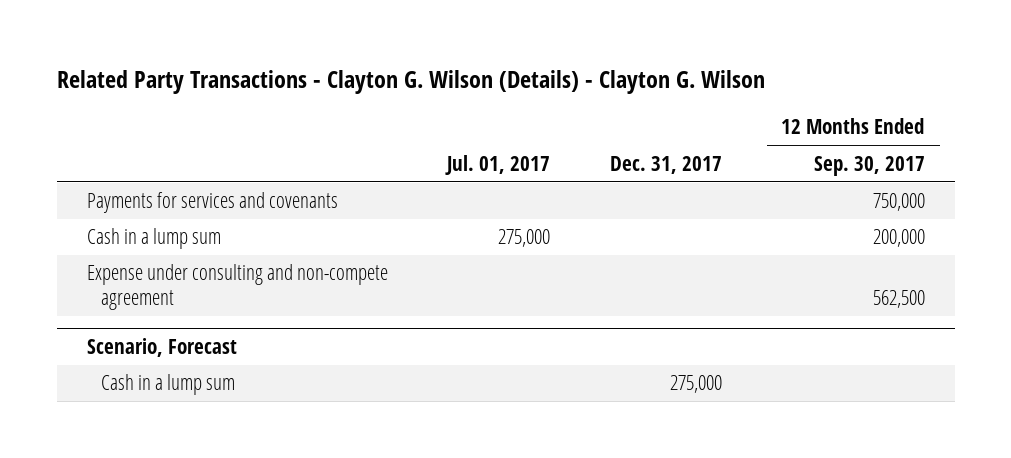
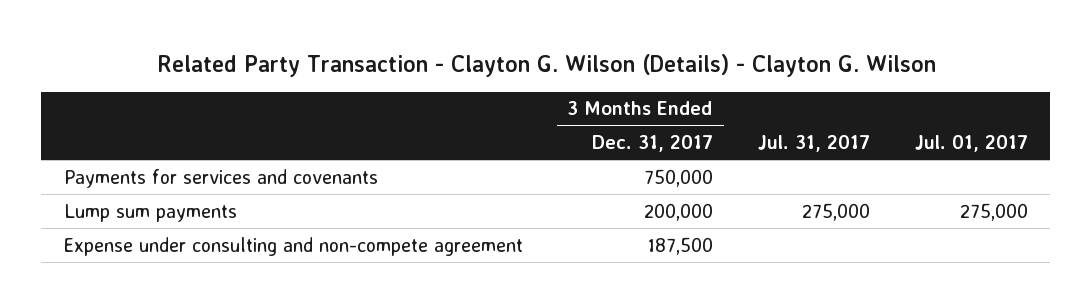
- Related Party Transactions - Clayton G. Wilson (Details) - Clayton G. Wilson
+ Related Party Transaction - Clayton G. Wilson (Details) - Clayton G. Wilson
- | Jul. 01, 2017 | Dec. 31, 2017 | 12 Months Ended Sep. 30, 2017
+ | 3 Months Ended Dec. 31, 2017 | Jul. 31, 2017 | Jul. 01, 2017
- Cash in a lump sum | 275,000 | | 200,000
+ Lump sum payments | 200,000 | 275,000 | 275,000
- Scenario, Forecast
- Cash in a lump sum | | 275,000 |

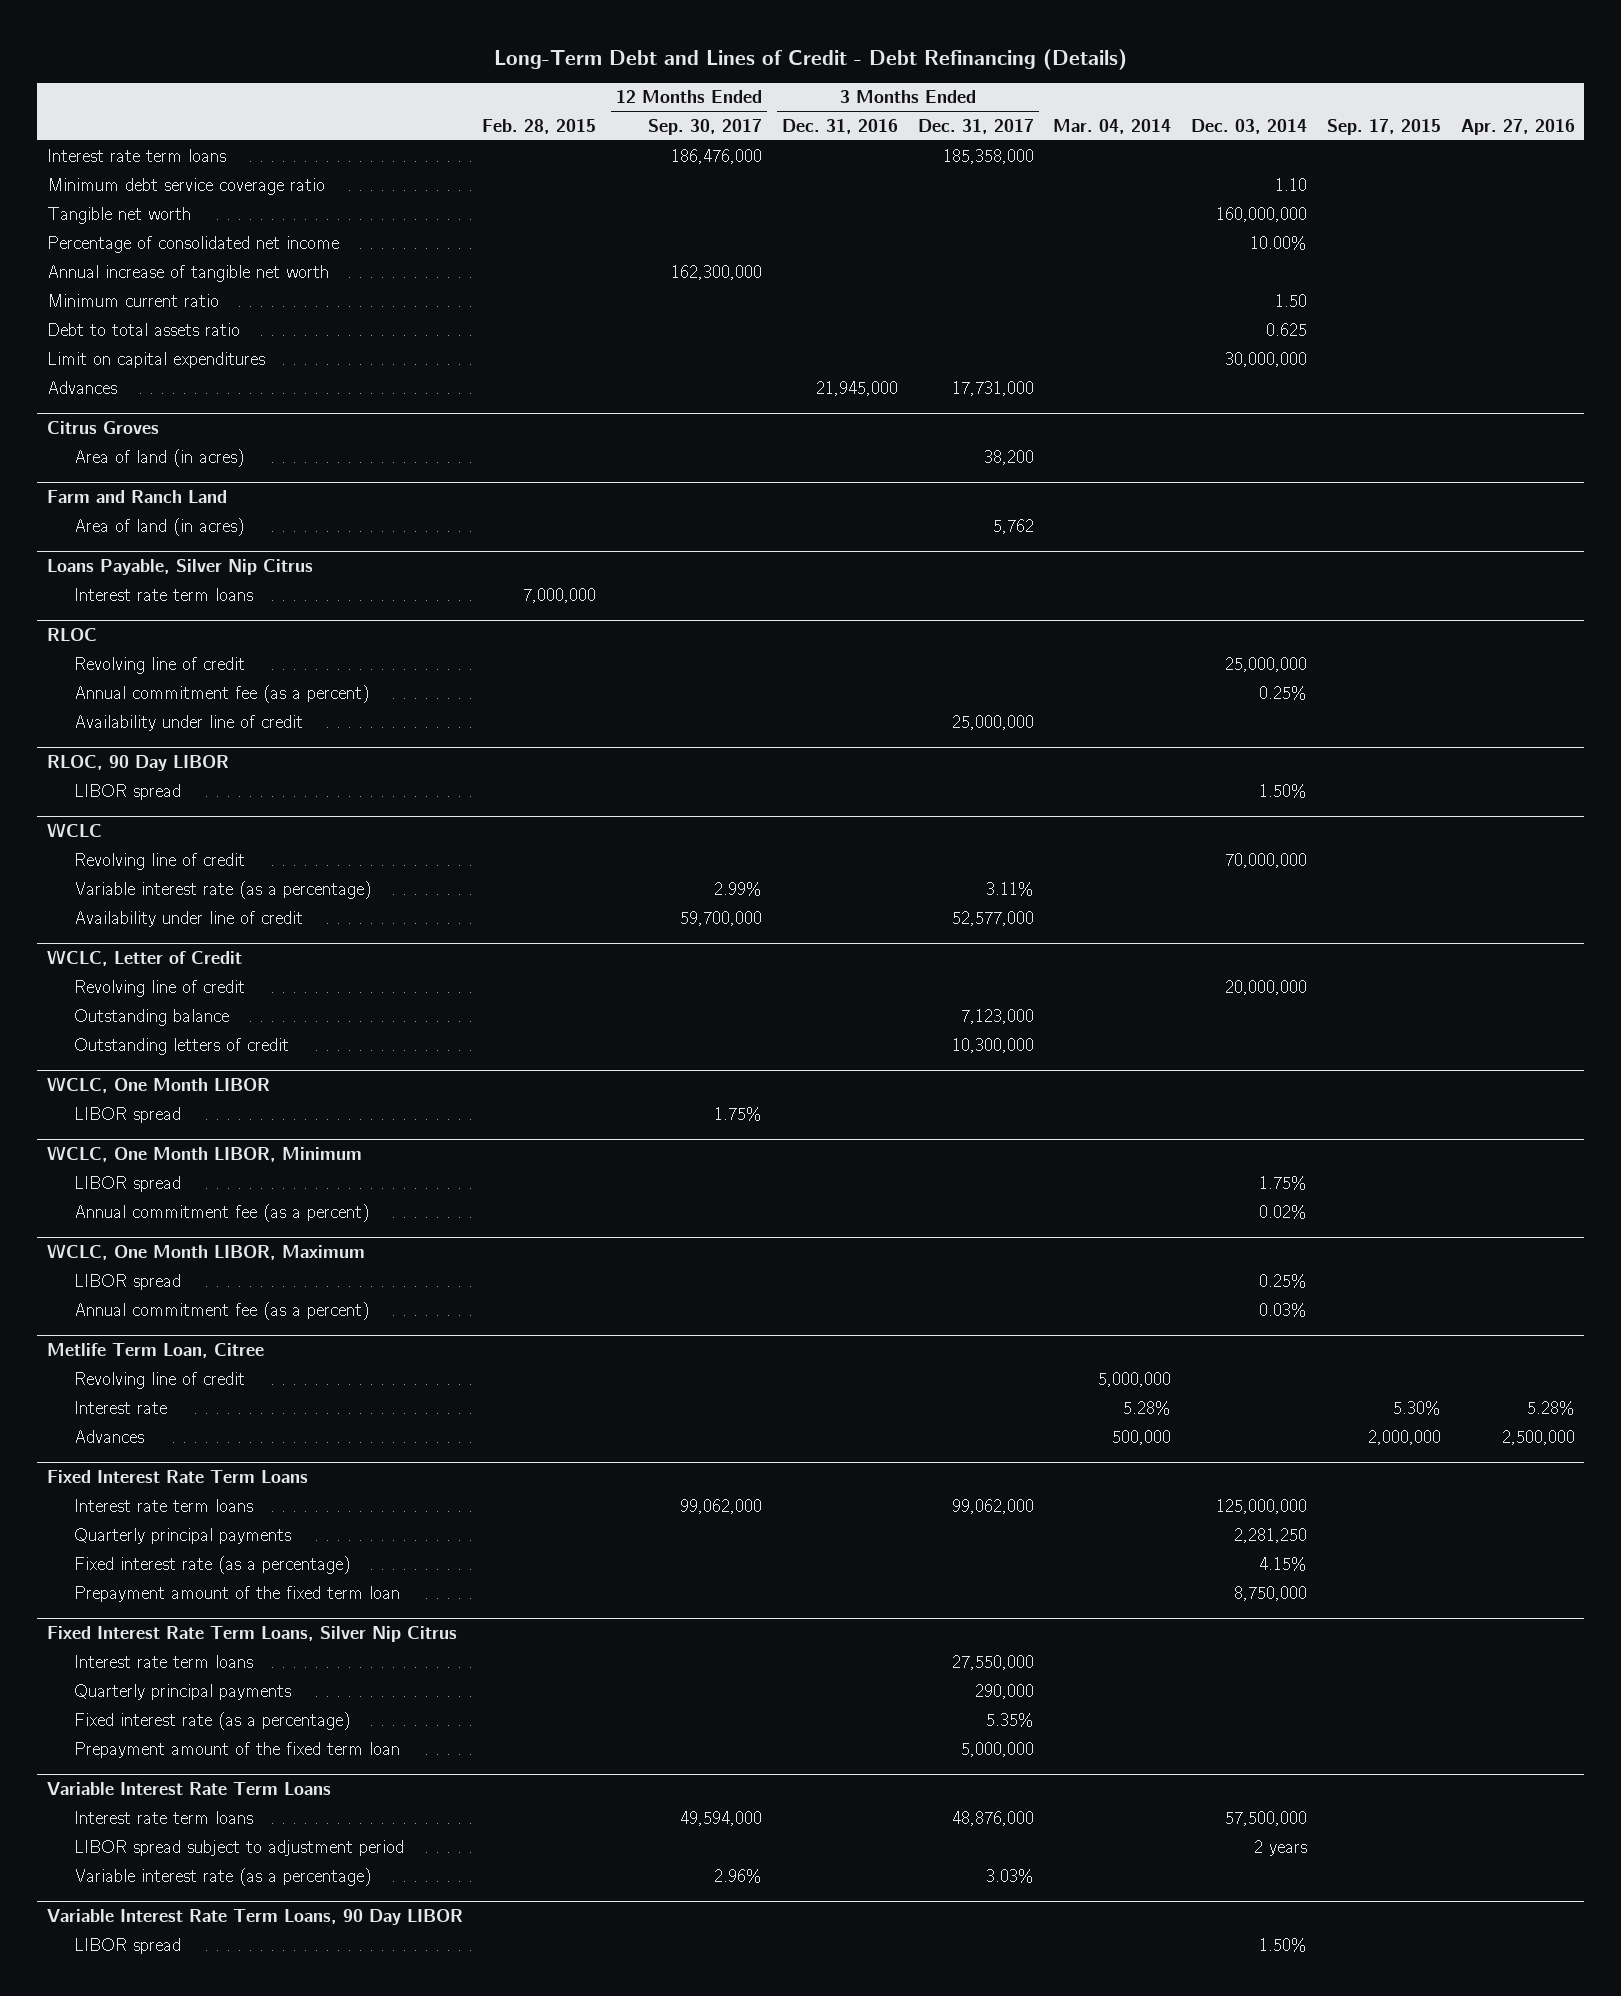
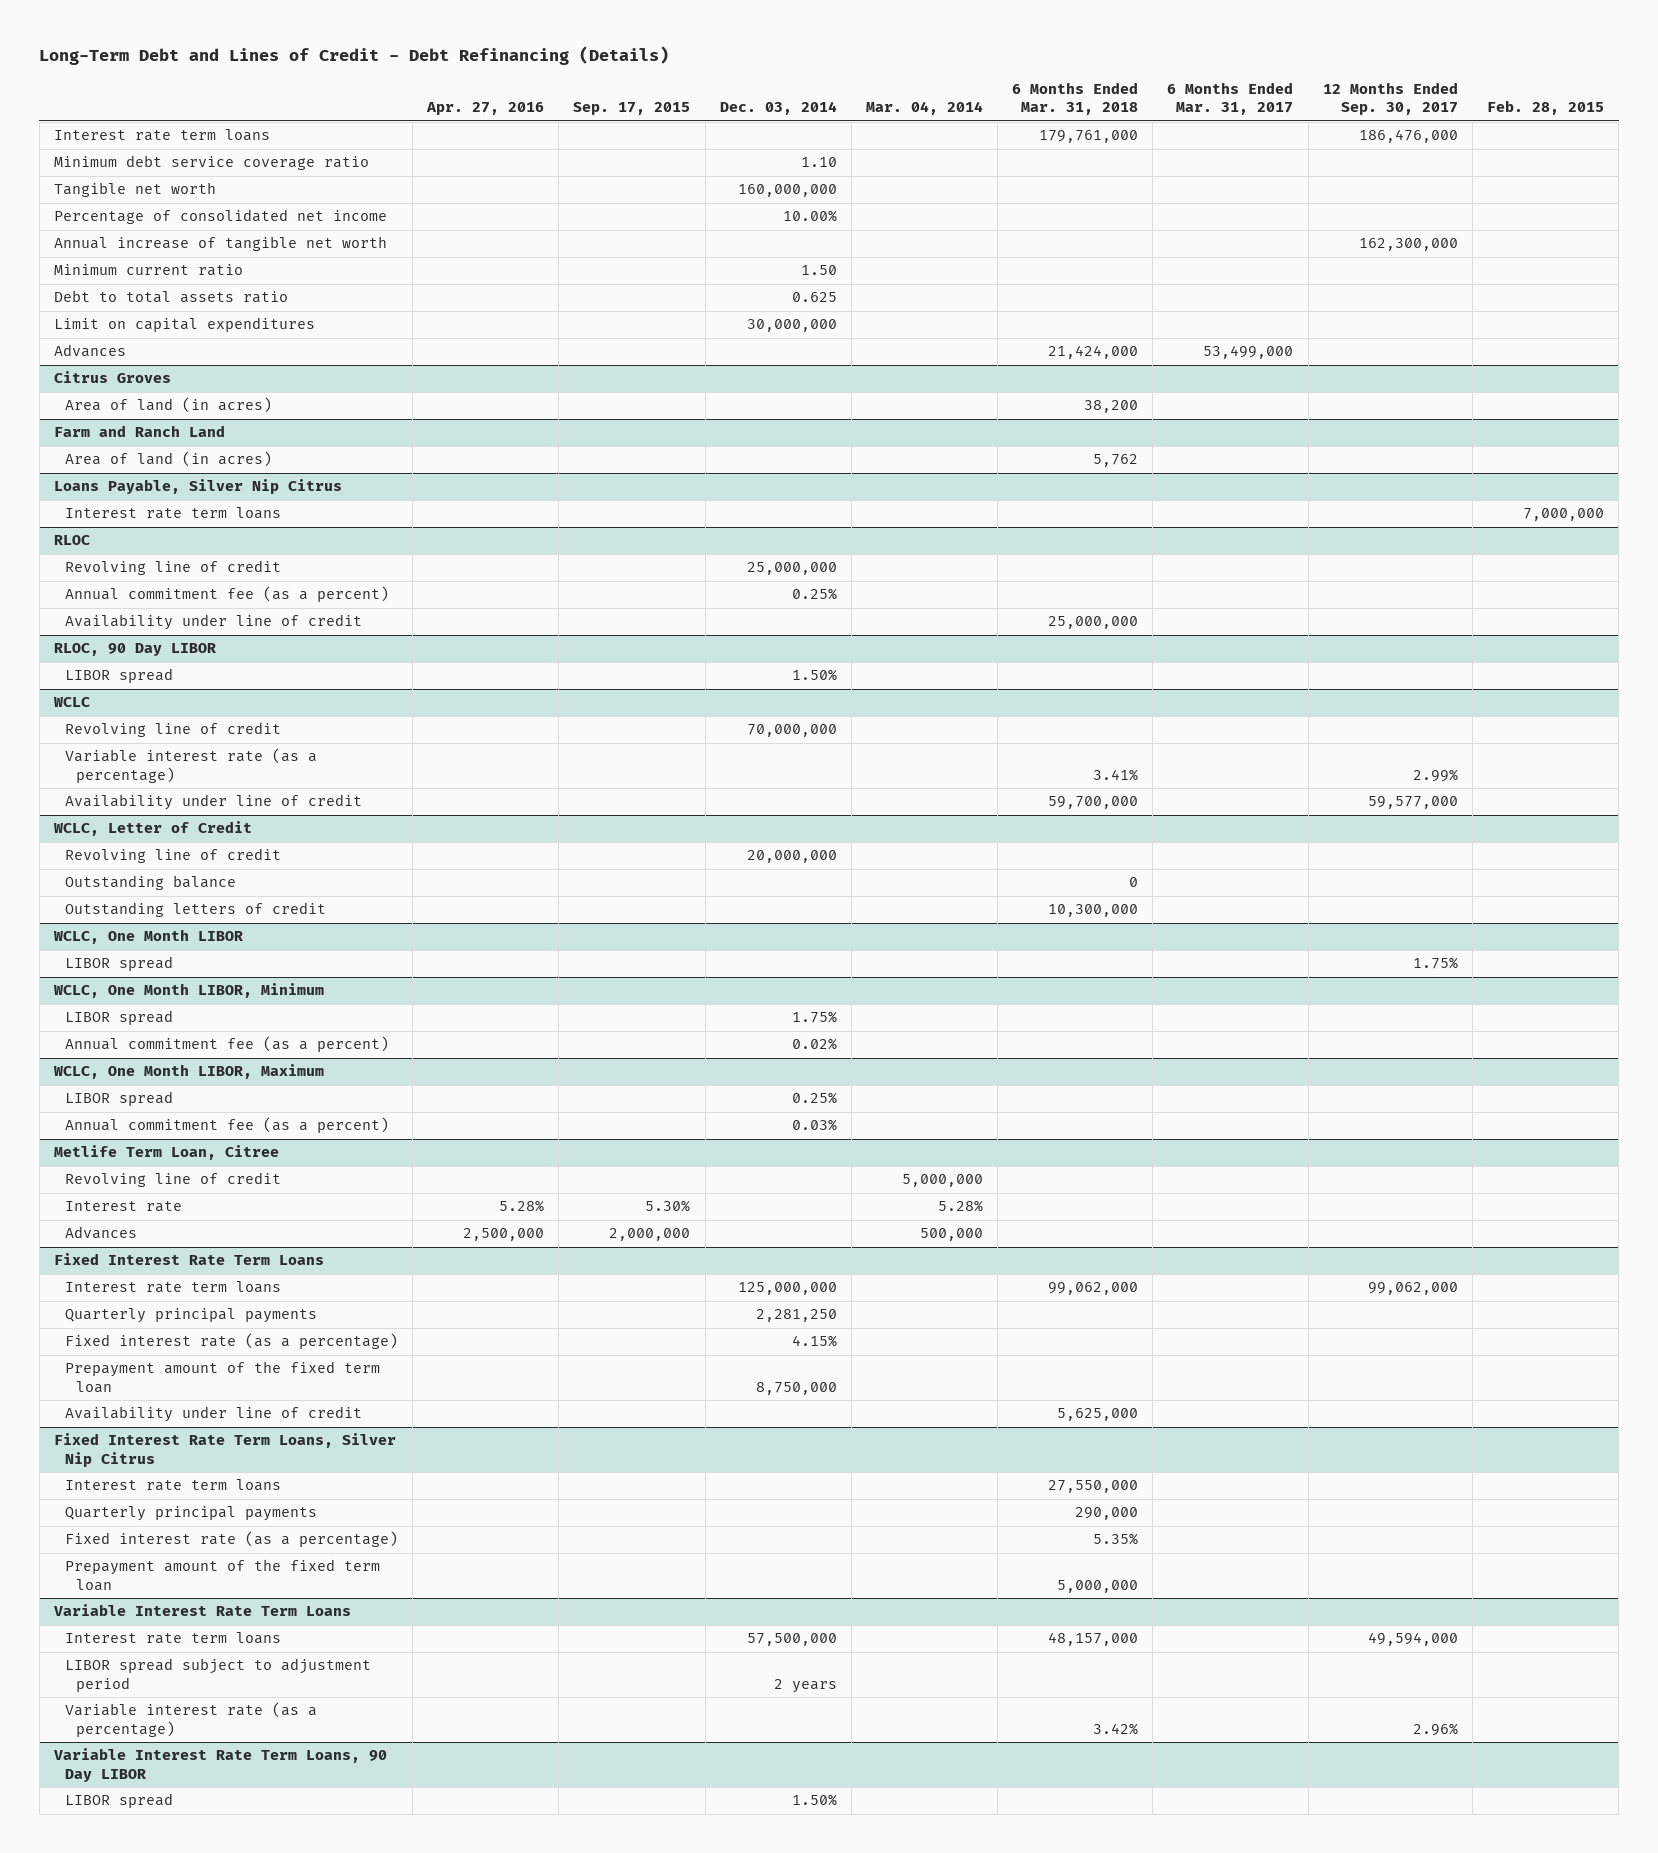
- | Feb. 28, 2015 | 12 Months Ended Sep. 30, 2017 | 3 Months Ended Dec. 31, 2016 | 3 Months Ended Dec. 31, 2017 | Mar. 04, 2014 | Dec. 03, 2014 | Sep. 17, 2015 | Apr. 27, 2016
+ | Apr. 27, 2016 | Sep. 17, 2015 | Dec. 03, 2014 | Mar. 04, 2014 | 6 Months Ended Mar. 31, 2018 | 6 Months Ended Mar. 31, 2017 | 12 Months Ended Sep. 30, 2017 | Feb. 28, 2015
@ WCLC
- Availability under line of credit | | 59,700,000 | | 52,577,000 | | | |
+ Availability under line of credit | | | | | 59,700,000 | | 59,577,000 |
@ Fixed Interest Rate Term Loans
+ Availability under line of credit | | | | | 5,625,000 | | |

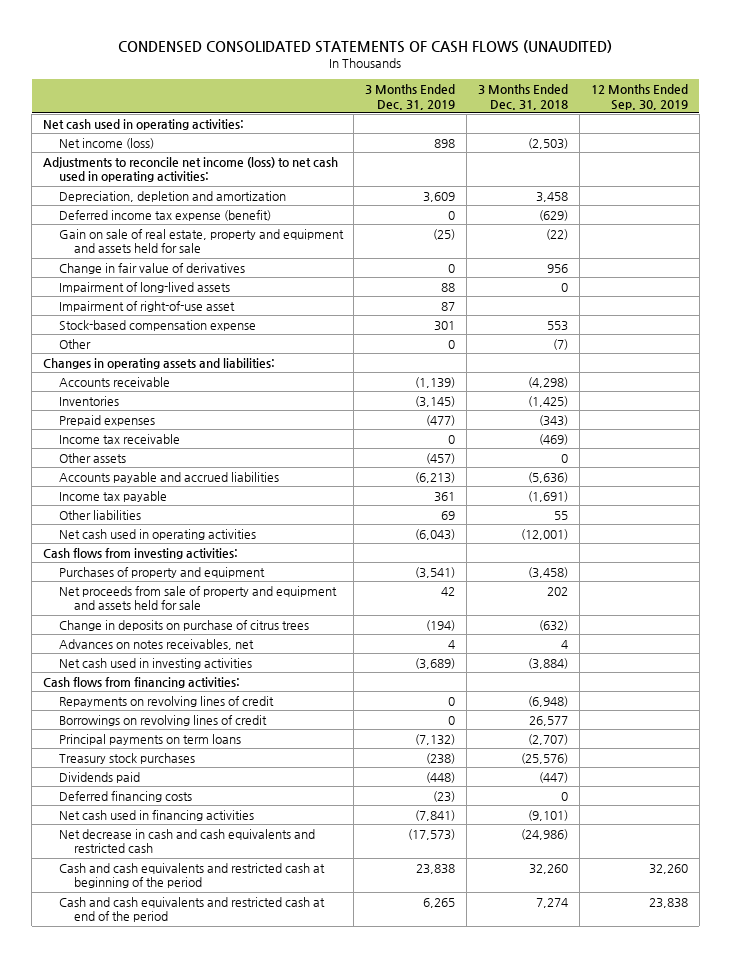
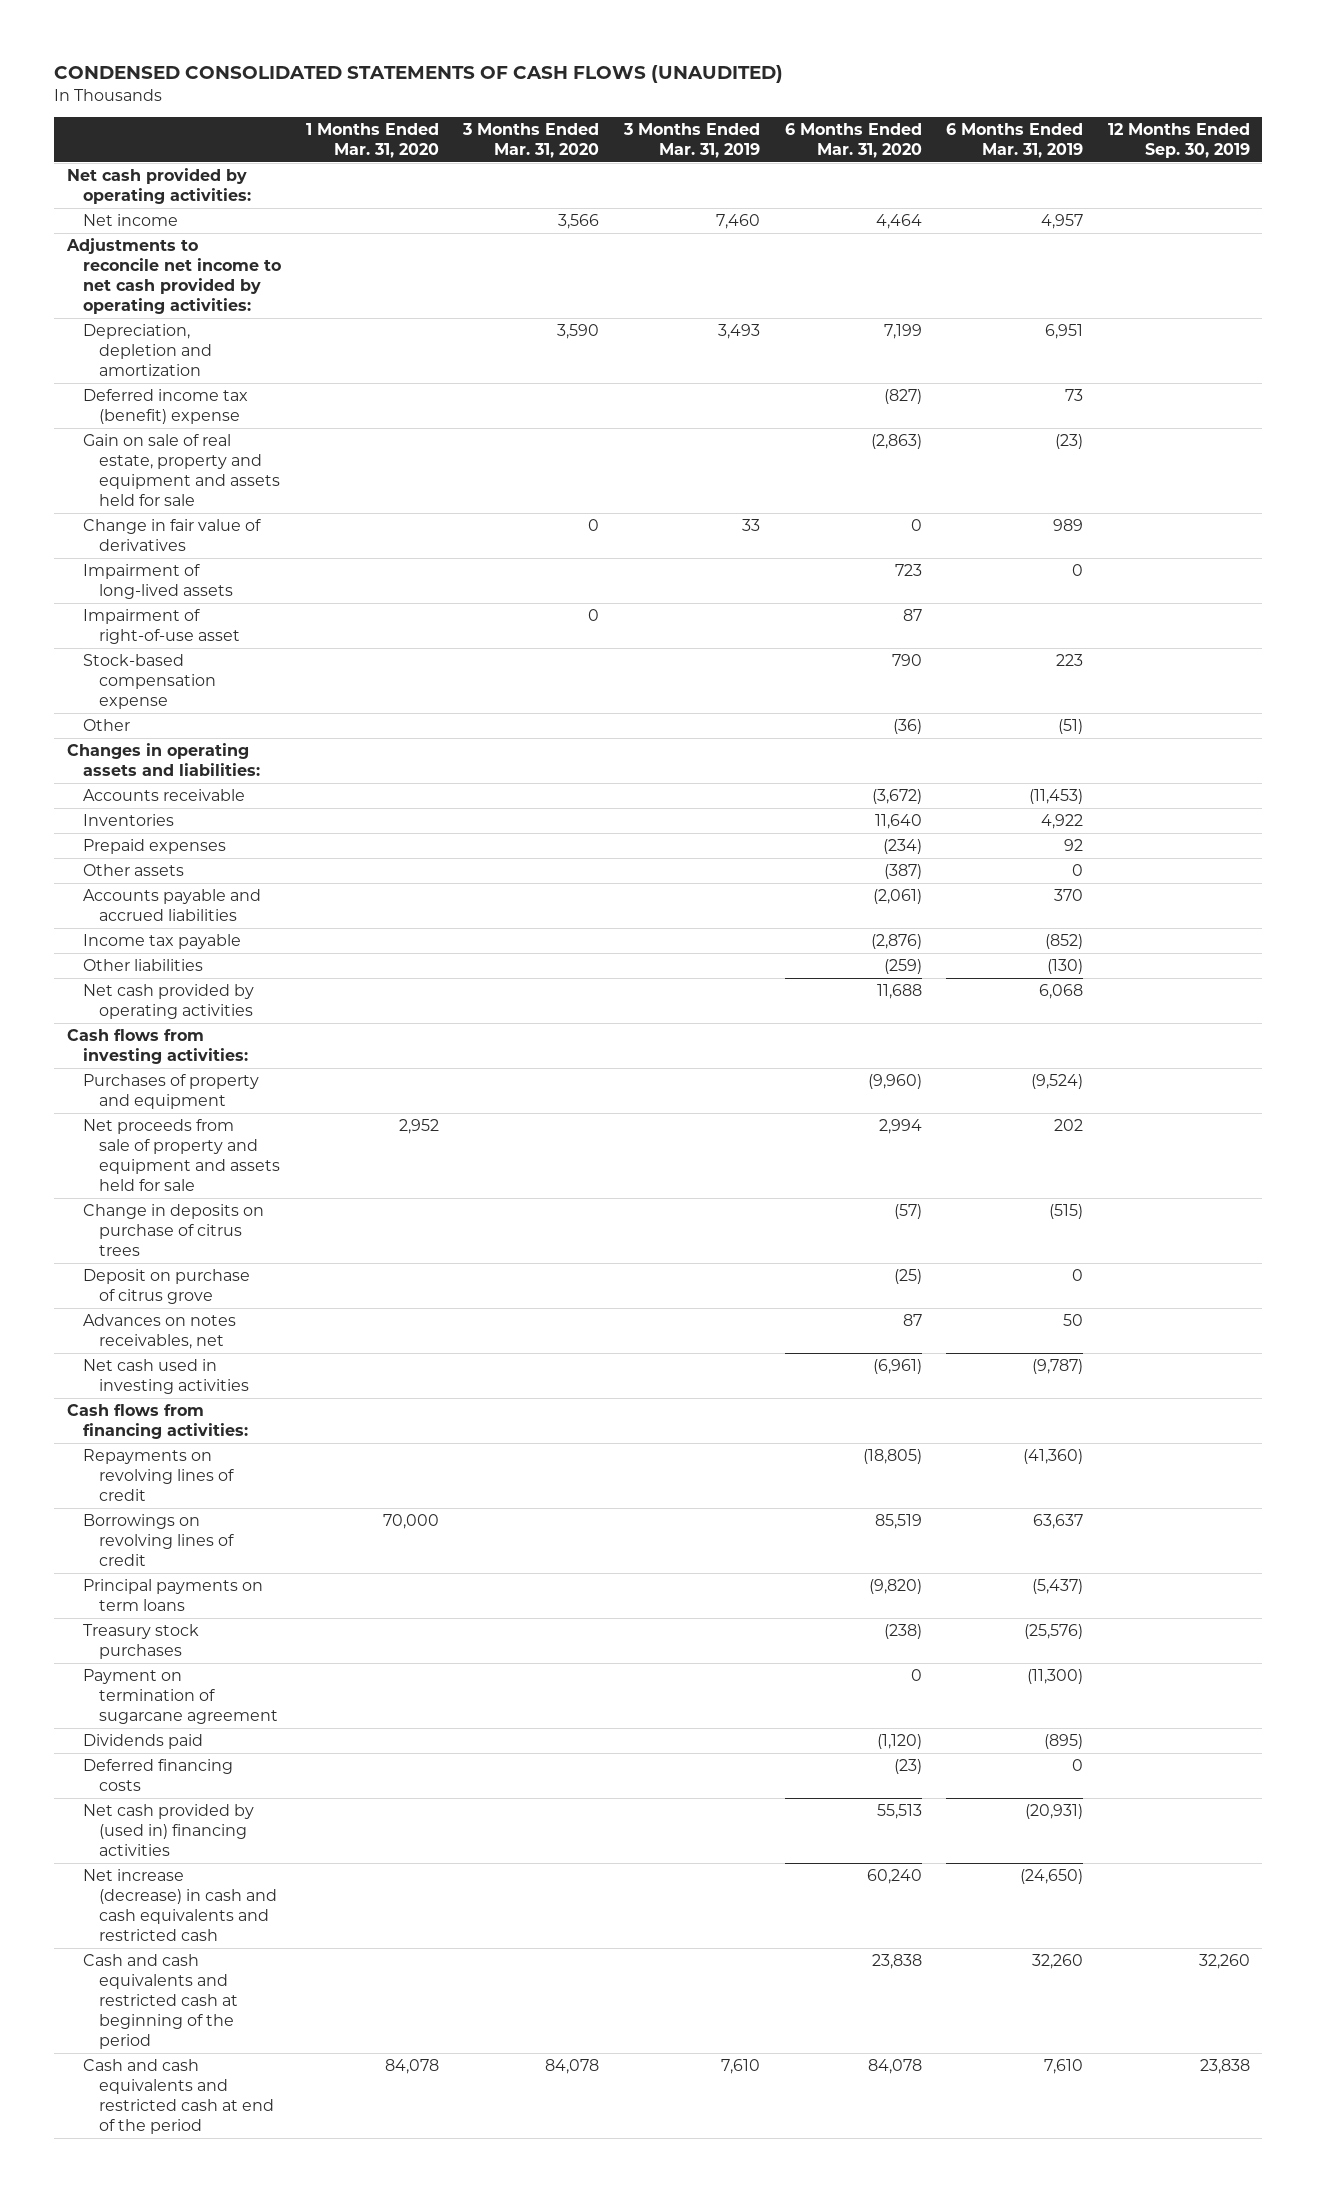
- | 3 Months Ended Dec. 31, 2019 | 3 Months Ended Dec. 31, 2018 | 12 Months Ended Sep. 30, 2019
+ | 1 Months Ended Mar. 31, 2020 | 3 Months Ended Mar. 31, 2020 | 3 Months Ended Mar. 31, 2019 | 6 Months Ended Mar. 31, 2020 | 6 Months Ended Mar. 31, 2019 | 12 Months Ended Sep. 30, 2019
- Net cash used in operating activities:
- Net income (loss) | 898 | (2,503) |
- Adjustments to reconcile net income (loss) to net cash used in operating activities:
+ Net cash provided by operating activities:
+ Net income | | 3,566 | 7,460 | 4,464 | 4,957 |
+ Adjustments to reconcile net income to net cash provided by operating activities:
- Deferred income tax expense (benefit) | 0 | (629) |
+ Deferred income tax (benefit) expense | | | | (827) | 73 |
- Income tax receivable | 0 | (469) |
- Net cash used in operating activities | (6,043) | (12,001) |
+ Net cash provided by operating activities | | | | 11,688 | 6,068 |
+ Deposit on purchase of citrus grove | | | | (25) | 0 |
+ Payment on termination of sugarcane agreement | | | | 0 | (11,300) |
- Net cash used in financing activities | (7,841) | (9,101) |
- Net decrease in cash and cash equivalents and restricted cash | (17,573) | (24,986) |
+ Net cash provided by (used in) financing activities | | | | 55,513 | (20,931) |
+ Net increase (decrease) in cash and cash equivalents and restricted cash | | | | 60,240 | (24,650) |

